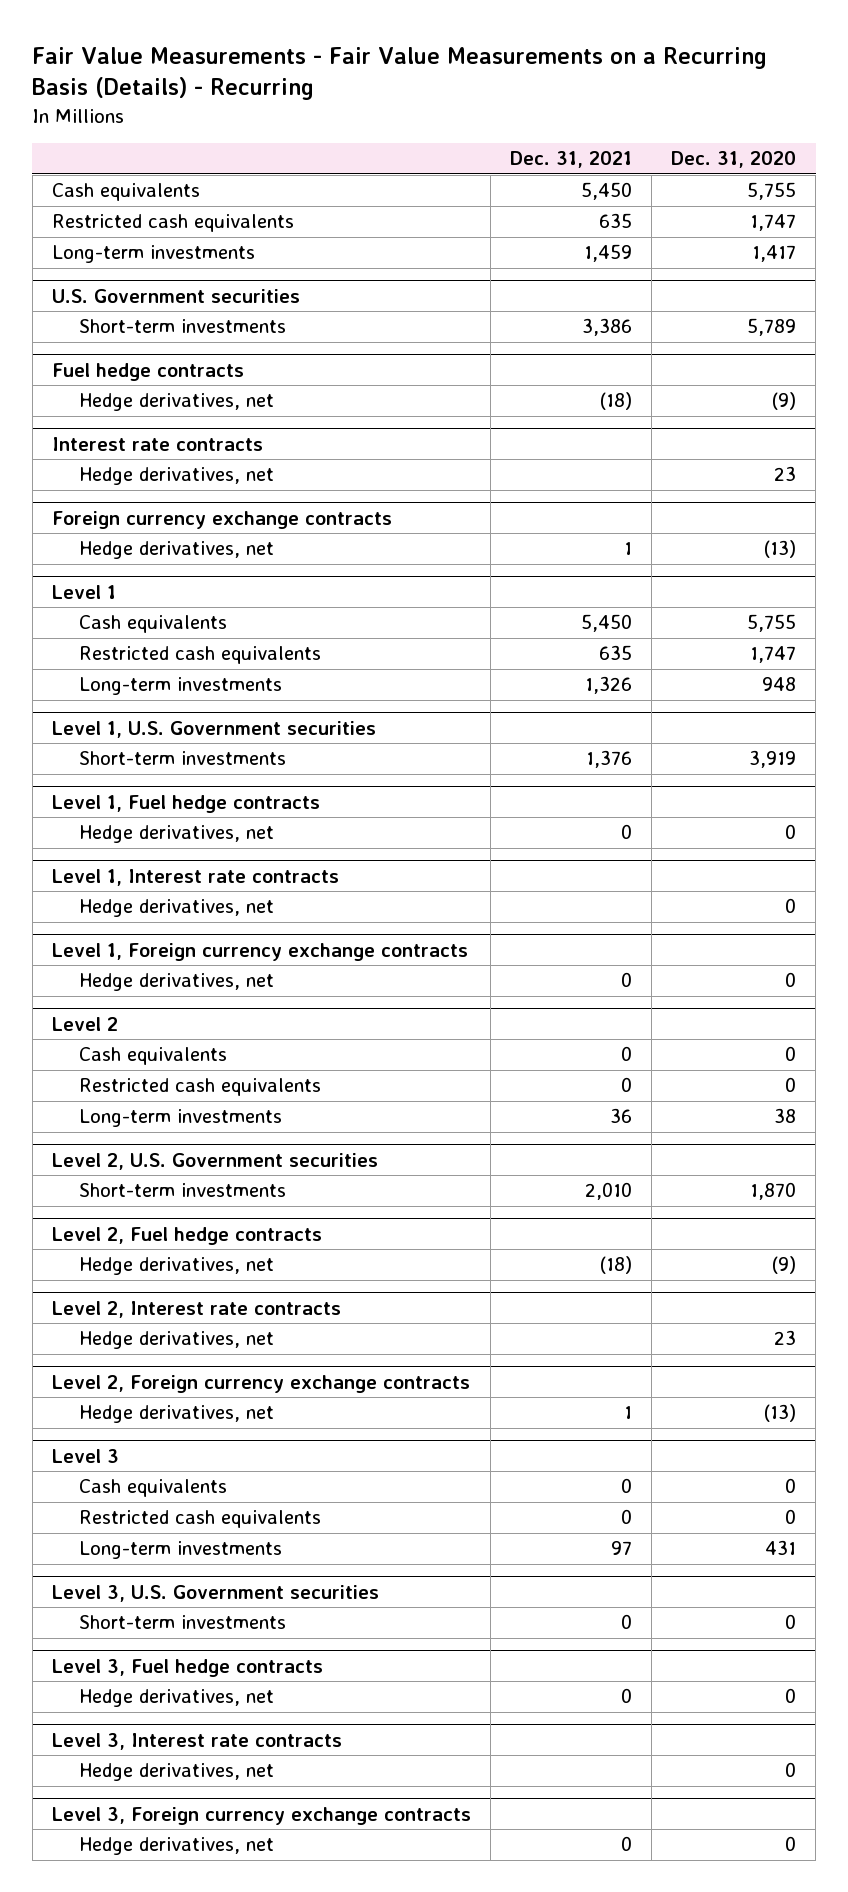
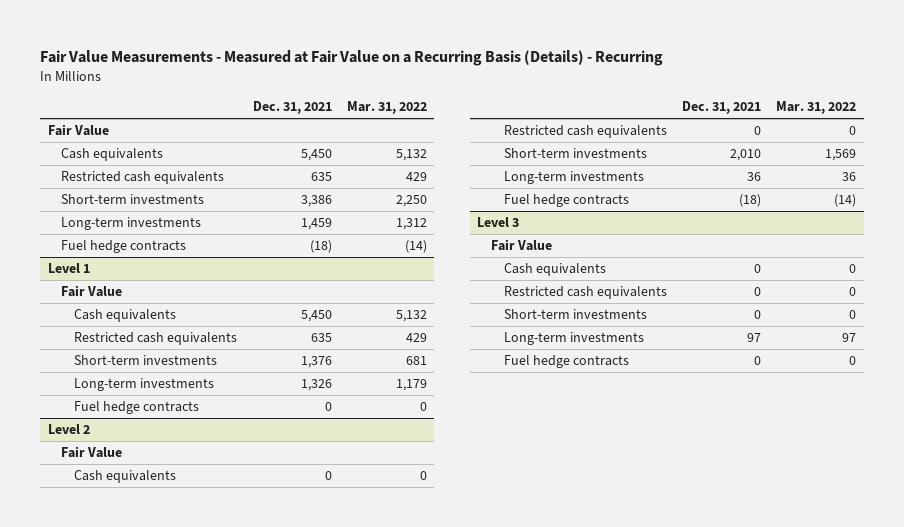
- Fair Value Measurements - Fair Value Measurements on a Recurring Basis (Details) - Recurring
+ Fair Value Measurements - Measured at Fair Value on a Recurring Basis (Details) - Recurring
- | Dec. 31, 2021 | Dec. 31, 2020
+ | Dec. 31, 2021 | Mar. 31, 2022
+ Fair Value
- U.S. Government securities
- Fuel hedge contracts
- Hedge derivatives, net | (18) | (9)
- Interest rate contracts
- Hedge derivatives, net | | 23
- Foreign currency exchange contracts
- Hedge derivatives, net | 1 | (13)
moved down: Long-term investments | 1,459 | 1,312
+ Fuel hedge contracts | (18) | (14)
@ Level 1
+ Fair Value
- Level 1, U.S. Government securities
- Level 1, Fuel hedge contracts
- Hedge derivatives, net | 0 | 0
- Level 1, Interest rate contracts
- Hedge derivatives, net | | 0
- Level 1, Foreign currency exchange contracts
- Hedge derivatives, net | 0 | 0
@ Level 1
moved down: Long-term investments | 1,326 | 1,179
+ Fuel hedge contracts | 0 | 0
@ Level 2
+ Fair Value
- Level 2, U.S. Government securities
- Level 2, Fuel hedge contracts
- Hedge derivatives, net | (18) | (9)
- Level 2, Interest rate contracts
- Hedge derivatives, net | | 23
- Level 2, Foreign currency exchange contracts
- Hedge derivatives, net | 1 | (13)
@ Level 2
moved down: Long-term investments | 36 | 36
+ Fuel hedge contracts | (18) | (14)
@ Level 3
+ Fair Value
- Level 3, U.S. Government securities
- Level 3, Fuel hedge contracts
- Hedge derivatives, net | 0 | 0
- Level 3, Interest rate contracts
- Hedge derivatives, net | | 0
- Level 3, Foreign currency exchange contracts
- Hedge derivatives, net | 0 | 0
@ Level 3
moved down: Long-term investments | 97 | 97
+ Fuel hedge contracts | 0 | 0

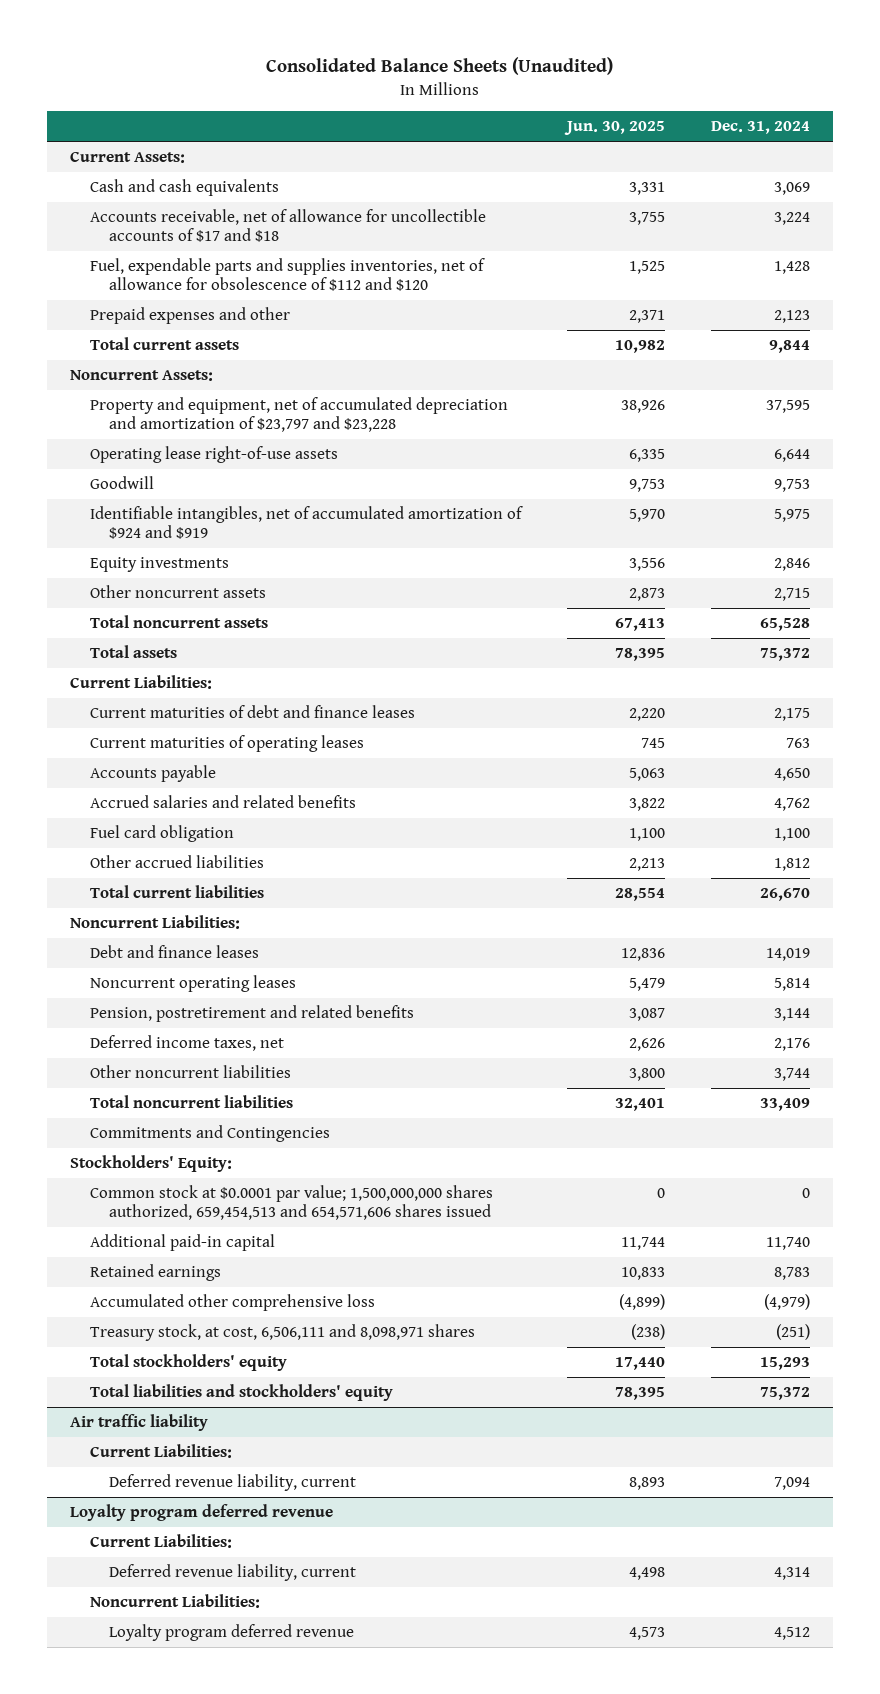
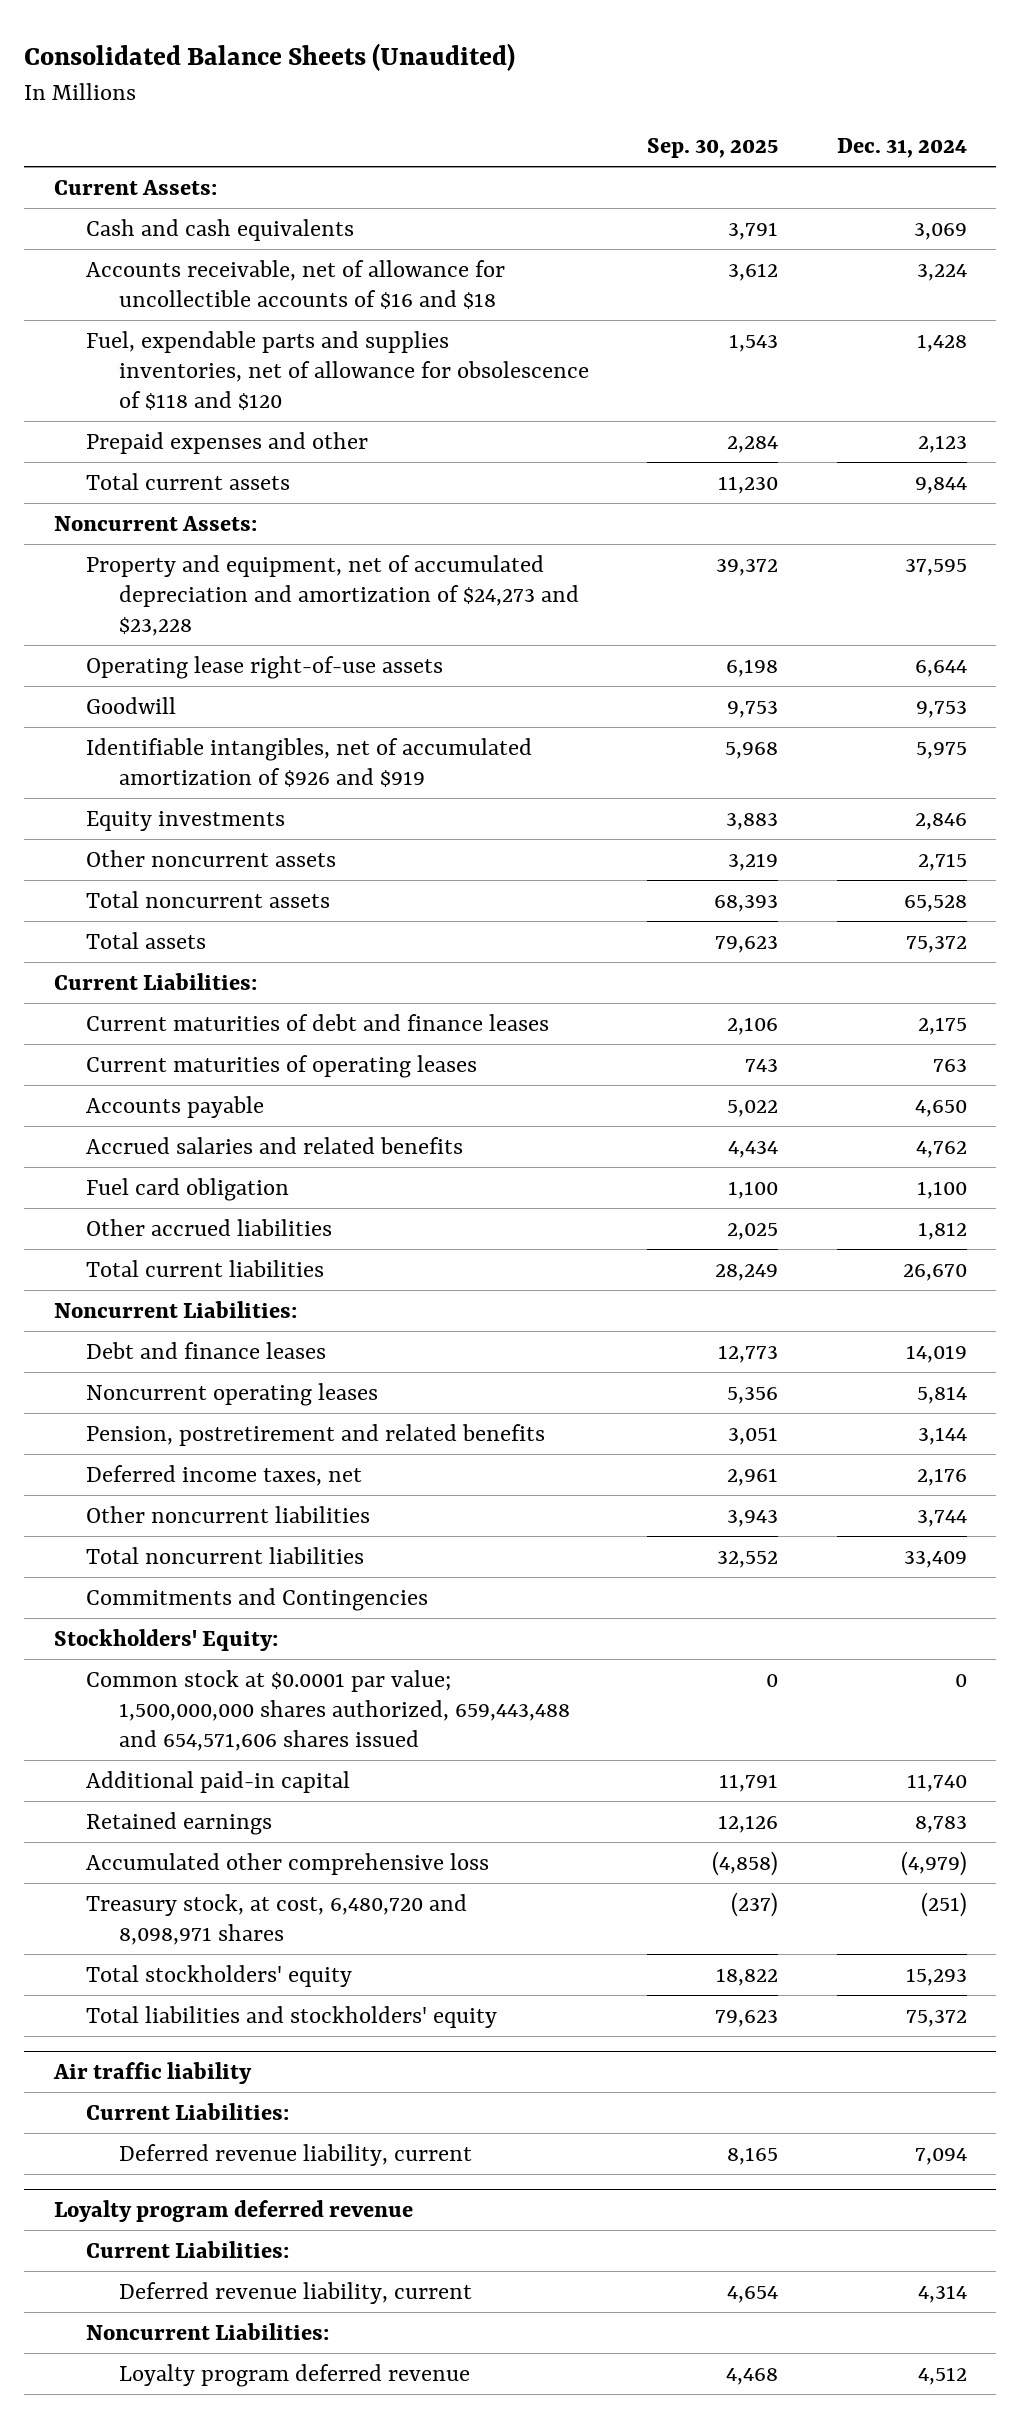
- | Jun. 30, 2025 | Dec. 31, 2024
+ | Sep. 30, 2025 | Dec. 31, 2024
- Accounts receivable, net of allowance for uncollectible accounts of $17 and $18 | 3,755 | 3,224
- Fuel, expendable parts and supplies inventories, net of allowance for obsolescence of $112 and $120 | 1,525 | 1,428
+ Accounts receivable, net of allowance for uncollectible accounts of $16 and $18 | 3,612 | 3,224
+ Fuel, expendable parts and supplies inventories, net of allowance for obsolescence of $118 and $120 | 1,543 | 1,428
- Property and equipment, net of accumulated depreciation and amortization of $23,797 and $23,228 | 38,926 | 37,595
+ Property and equipment, net of accumulated depreciation and amortization of $24,273 and $23,228 | 39,372 | 37,595
- Identifiable intangibles, net of accumulated amortization of $924 and $919 | 5,970 | 5,975
+ Identifiable intangibles, net of accumulated amortization of $926 and $919 | 5,968 | 5,975
- Common stock at $0.0001 par value; 1,500,000,000 shares authorized, 659,454,513 and 654,571,606 shares issued | 0 | 0
+ Common stock at $0.0001 par value; 1,500,000,000 shares authorized, 659,443,488 and 654,571,606 shares issued | 0 | 0
- Treasury stock, at cost, 6,506,111 and 8,098,971 shares | (238) | (251)
+ Treasury stock, at cost, 6,480,720 and 8,098,971 shares | (237) | (251)

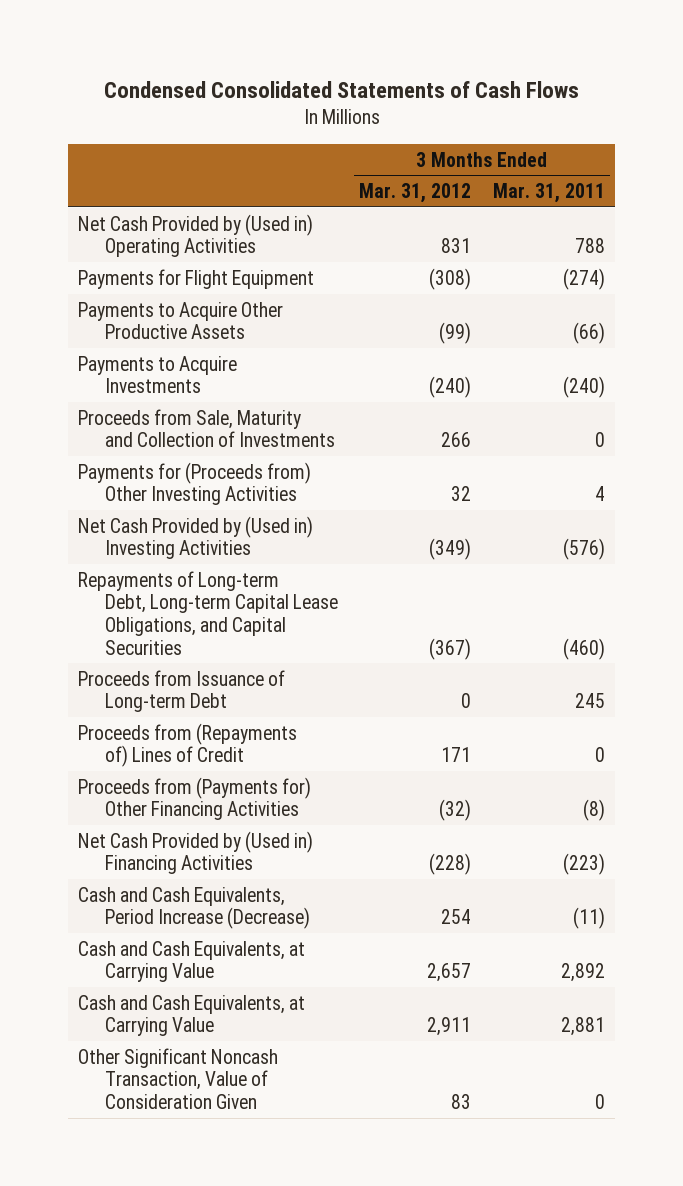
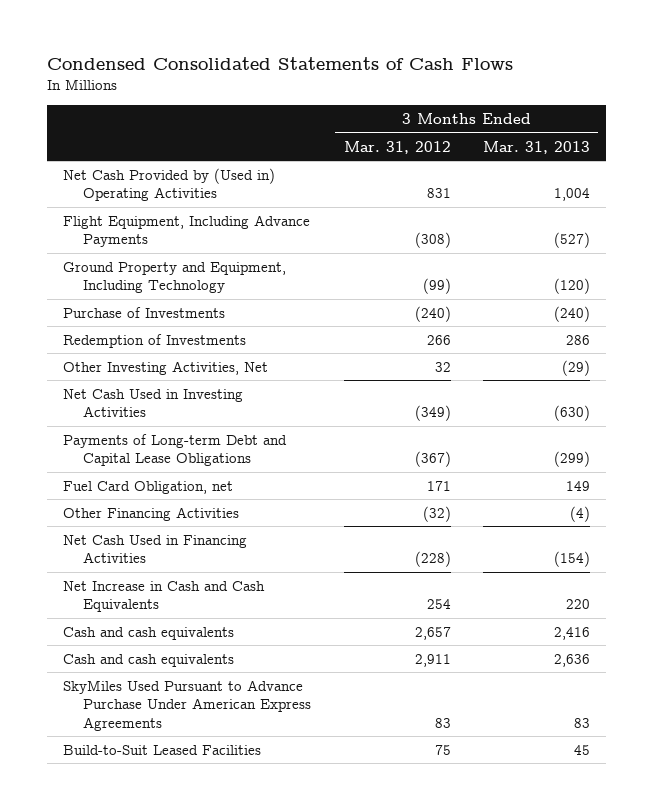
- | 3 Months Ended Mar. 31, 2012 | 3 Months Ended Mar. 31, 2011
+ | 3 Months Ended Mar. 31, 2012 | 3 Months Ended Mar. 31, 2013
- Payments for Flight Equipment | (308) | (274)
- Payments to Acquire Other Productive Assets | (99) | (66)
- Payments to Acquire Investments | (240) | (240)
- Proceeds from Sale, Maturity and Collection of Investments | 266 | 0
- Payments for (Proceeds from) Other Investing Activities | 32 | 4
- Net Cash Provided by (Used in) Investing Activities | (349) | (576)
- Repayments of Long-term Debt, Long-term Capital Lease Obligations, and Capital Securities | (367) | (460)
- Proceeds from Issuance of Long-term Debt | 0 | 245
- Proceeds from (Repayments of) Lines of Credit | 171 | 0
- Proceeds from (Payments for) Other Financing Activities | (32) | (8)
- Net Cash Provided by (Used in) Financing Activities | (228) | (223)
- Cash and Cash Equivalents, Period Increase (Decrease) | 254 | (11)
- Cash and Cash Equivalents, at Carrying Value | 2,657 | 2,892
- Cash and Cash Equivalents, at Carrying Value | 2,911 | 2,881
- Other Significant Noncash Transaction, Value of Consideration Given | 83 | 0
+ Flight Equipment, Including Advance Payments | (308) | (527)
+ Ground Property and Equipment, Including Technology | (99) | (120)
+ Purchase of Investments | (240) | (240)
+ Redemption of Investments | 266 | 286
+ Other Investing Activities, Net | 32 | (29)
+ Net Cash Used in Investing Activities | (349) | (630)
+ Payments of Long-term Debt and Capital Lease Obligations | (367) | (299)
+ Fuel Card Obligation, net | 171 | 149
+ Other Financing Activities | (32) | (4)
+ Net Cash Used in Financing Activities | (228) | (154)
+ Net Increase in Cash and Cash Equivalents | 254 | 220
+ Cash and cash equivalents | 2,657 | 2,416
+ Cash and cash equivalents | 2,911 | 2,636
+ SkyMiles Used Pursuant to Advance Purchase Under American Express Agreements | 83 | 83
+ Build-to-Suit Leased Facilities | 75 | 45

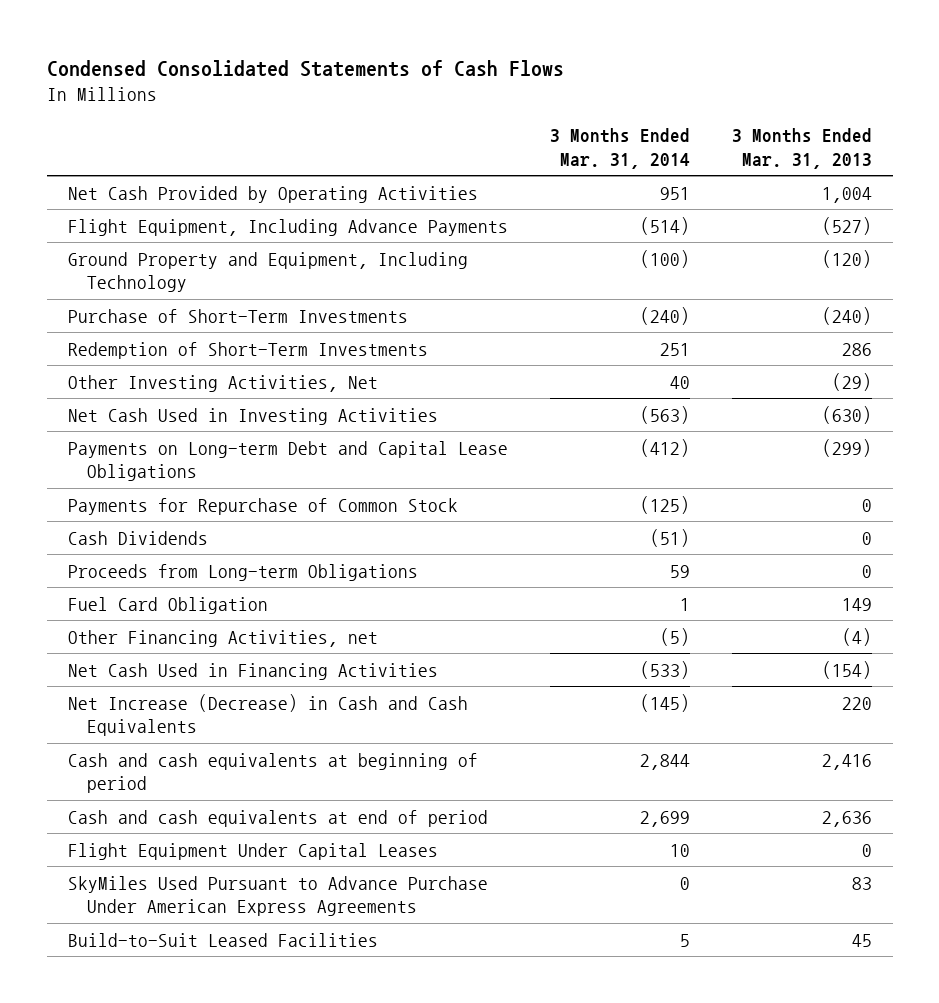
- | 3 Months Ended Mar. 31, 2012 | 3 Months Ended Mar. 31, 2013
+ | 3 Months Ended Mar. 31, 2014 | 3 Months Ended Mar. 31, 2013
- Net Cash Provided by (Used in) Operating Activities | 831 | 1,004
+ Net Cash Provided by Operating Activities | 951 | 1,004
- Purchase of Investments | (240) | (240)
- Redemption of Investments | 266 | 286
+ Purchase of Short-Term Investments | (240) | (240)
+ Redemption of Short-Term Investments | 251 | 286
- Payments of Long-term Debt and Capital Lease Obligations | (367) | (299)
- Fuel Card Obligation, net | 171 | 149
- Other Financing Activities | (32) | (4)
+ Payments on Long-term Debt and Capital Lease Obligations | (412) | (299)
+ Payments for Repurchase of Common Stock | (125) | 0
+ Cash Dividends | (51) | 0
+ Proceeds from Long-term Obligations | 59 | 0
+ Fuel Card Obligation | 1 | 149
+ Other Financing Activities, net | (5) | (4)
- Net Increase in Cash and Cash Equivalents | 254 | 220
- Cash and cash equivalents | 2,657 | 2,416
- Cash and cash equivalents | 2,911 | 2,636
+ Net Increase (Decrease) in Cash and Cash Equivalents | (145) | 220
+ Cash and cash equivalents at beginning of period | 2,844 | 2,416
+ Cash and cash equivalents at end of period | 2,699 | 2,636
+ Flight Equipment Under Capital Leases | 10 | 0

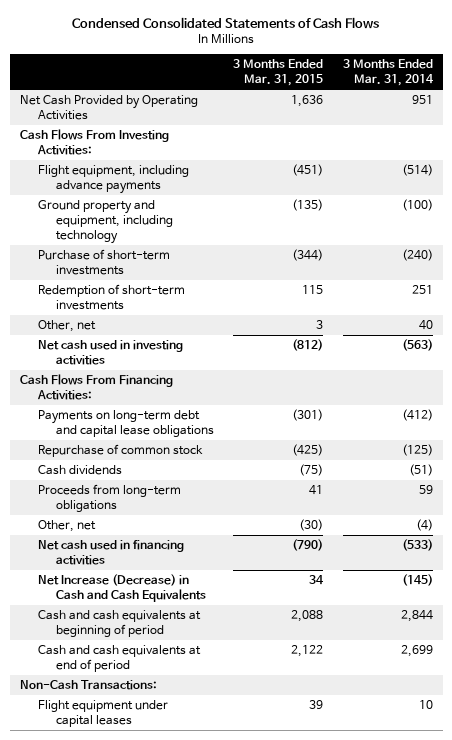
- | 3 Months Ended Mar. 31, 2014 | 3 Months Ended Mar. 31, 2013
+ | 3 Months Ended Mar. 31, 2015 | 3 Months Ended Mar. 31, 2014
- Flight Equipment, Including Advance Payments | (514) | (527)
- Ground Property and Equipment, Including Technology | (100) | (120)
- Purchase of Short-Term Investments | (240) | (240)
- Redemption of Short-Term Investments | 251 | 286
- Other Investing Activities, Net | 40 | (29)
- Net Cash Used in Investing Activities | (563) | (630)
- Payments on Long-term Debt and Capital Lease Obligations | (412) | (299)
- Payments for Repurchase of Common Stock | (125) | 0
- Cash Dividends | (51) | 0
- Proceeds from Long-term Obligations | 59 | 0
- Fuel Card Obligation | 1 | 149
- Other Financing Activities, net | (5) | (4)
- Net Cash Used in Financing Activities | (533) | (154)
+ Cash Flows From Investing Activities:
+ Flight equipment, including advance payments | (451) | (514)
+ Ground property and equipment, including technology | (135) | (100)
+ Purchase of short-term investments | (344) | (240)
+ Redemption of short-term investments | 115 | 251
+ Other, net | 3 | 40
+ Net cash used in investing activities | (812) | (563)
+ Cash Flows From Financing Activities:
+ Payments on long-term debt and capital lease obligations | (301) | (412)
+ Repurchase of common stock | (425) | (125)
+ Cash dividends | (75) | (51)
+ Proceeds from long-term obligations | 41 | 59
+ Other, net | (30) | (4)
+ Net cash used in financing activities | (790) | (533)
- Flight Equipment Under Capital Leases | 10 | 0
- SkyMiles Used Pursuant to Advance Purchase Under American Express Agreements | 0 | 83
- Build-to-Suit Leased Facilities | 5 | 45
+ Non-Cash Transactions:
+ Flight equipment under capital leases | 39 | 10

